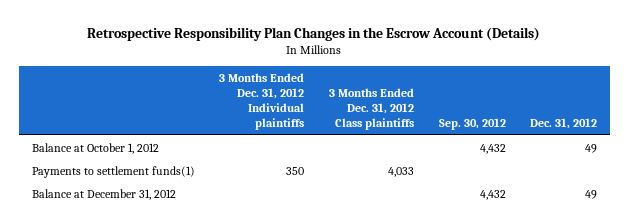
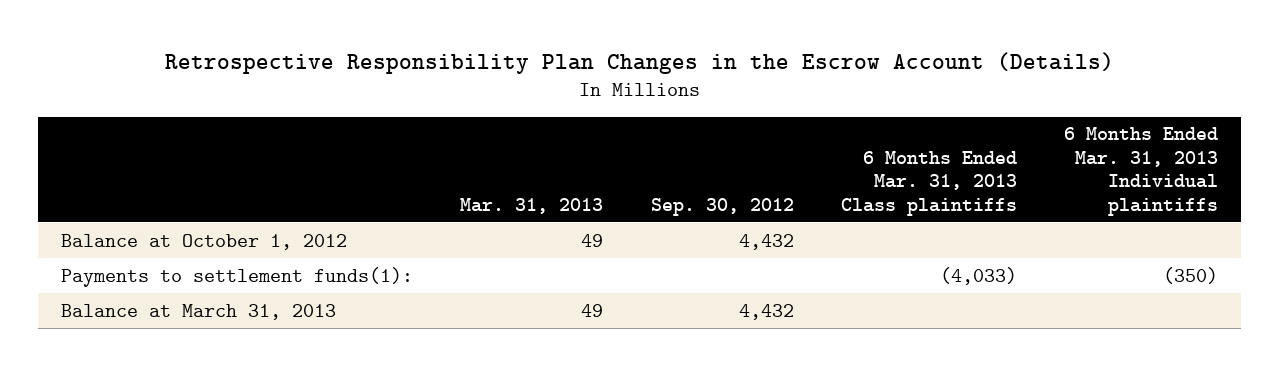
- | 3 Months Ended Dec. 31, 2012 Individual plaintiffs | 3 Months Ended Dec. 31, 2012 Class plaintiffs | Sep. 30, 2012 | Dec. 31, 2012
+ | Mar. 31, 2013 | Sep. 30, 2012 | 6 Months Ended Mar. 31, 2013 Class plaintiffs | 6 Months Ended Mar. 31, 2013 Individual plaintiffs
- Payments to settlement funds(1) | 350 | 4,033 | |
- Balance at December 31, 2012 | | | 4,432 | 49
+ Payments to settlement funds(1): | | | (4,033) | (350)
+ Balance at March 31, 2013 | 49 | 4,432 | |

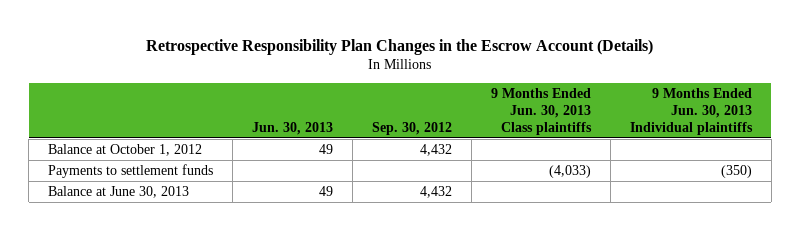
- | Mar. 31, 2013 | Sep. 30, 2012 | 6 Months Ended Mar. 31, 2013 Class plaintiffs | 6 Months Ended Mar. 31, 2013 Individual plaintiffs
+ | Jun. 30, 2013 | Sep. 30, 2012 | 9 Months Ended Jun. 30, 2013 Class plaintiffs | 9 Months Ended Jun. 30, 2013 Individual plaintiffs
- Payments to settlement funds(1): | | | (4,033) | (350)
- Balance at March 31, 2013 | 49 | 4,432 | |
+ Payments to settlement funds | | | (4,033) | (350)
+ Balance at June 30, 2013 | 49 | 4,432 | |

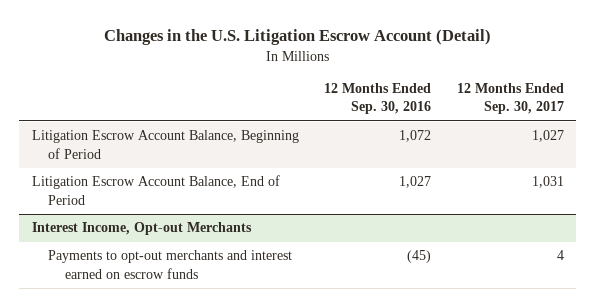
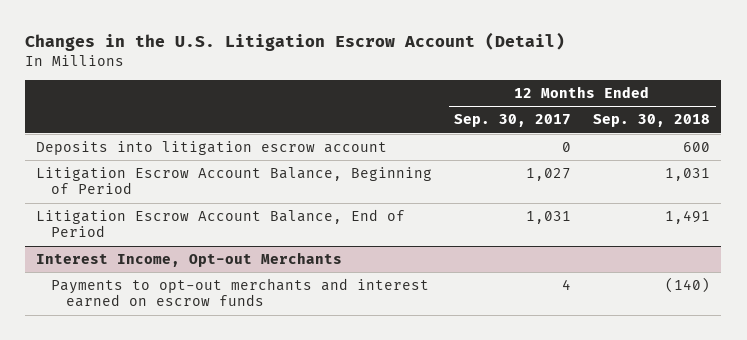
- | 12 Months Ended Sep. 30, 2016 | 12 Months Ended Sep. 30, 2017
+ | 12 Months Ended Sep. 30, 2017 | 12 Months Ended Sep. 30, 2018
+ Deposits into litigation escrow account | 0 | 600

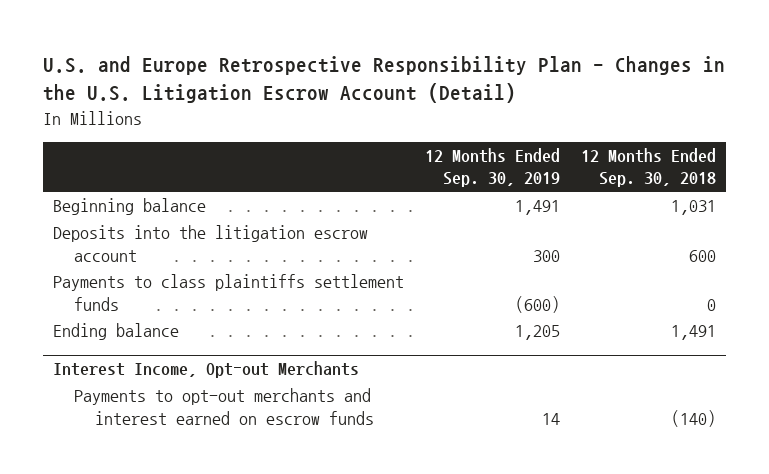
- Changes in the U.S. Litigation Escrow Account (Detail)
+ U.S. and Europe Retrospective Responsibility Plan - Changes in the U.S. Litigation Escrow Account (Detail)
- | 12 Months Ended Sep. 30, 2017 | 12 Months Ended Sep. 30, 2018
+ | 12 Months Ended Sep. 30, 2019 | 12 Months Ended Sep. 30, 2018
- Deposits into litigation escrow account | 0 | 600
- Litigation Escrow Account Balance, Beginning of Period | 1,027 | 1,031
- Litigation Escrow Account Balance, End of Period | 1,031 | 1,491
+ Beginning balance | 1,491 | 1,031
+ Deposits into the litigation escrow account | 300 | 600
+ Payments to class plaintiffs settlement funds | (600) | 0
+ Ending balance | 1,205 | 1,491

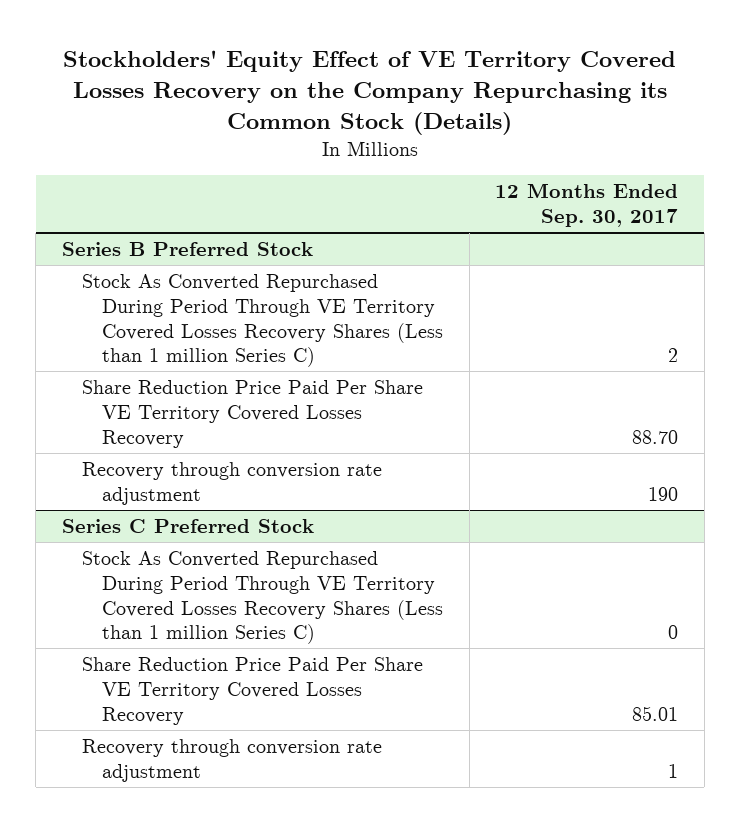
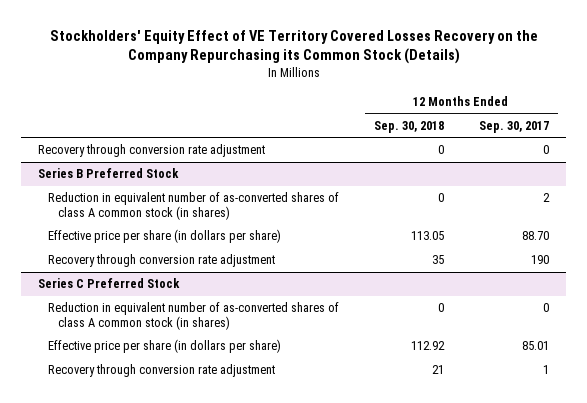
- | 12 Months Ended Sep. 30, 2017
+ | 12 Months Ended Sep. 30, 2018 | 12 Months Ended Sep. 30, 2017
+ Recovery through conversion rate adjustment | 0 | 0
@ Series B Preferred Stock
- Stock As Converted Repurchased During Period Through VE Territory Covered Losses Recovery Shares (Less than 1 million Series C) | 2
- Share Reduction Price Paid Per Share VE Territory Covered Losses Recovery | 88.70
+ Reduction in equivalent number of as-converted shares of class A common stock (in shares) | 0 | 2
+ Effective price per share (in dollars per share) | 113.05 | 88.70
@ Series C Preferred Stock
- Stock As Converted Repurchased During Period Through VE Territory Covered Losses Recovery Shares (Less than 1 million Series C) | 0
- Share Reduction Price Paid Per Share VE Territory Covered Losses Recovery | 85.01
+ Reduction in equivalent number of as-converted shares of class A common stock (in shares) | 0 | 0
+ Effective price per share (in dollars per share) | 112.92 | 85.01

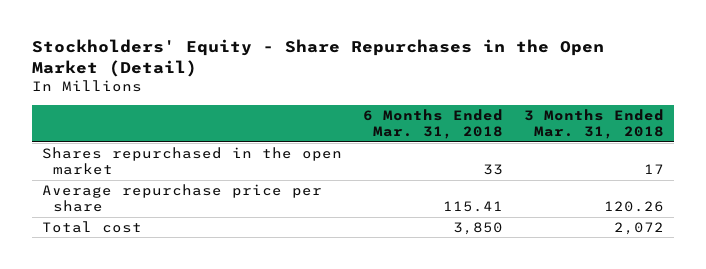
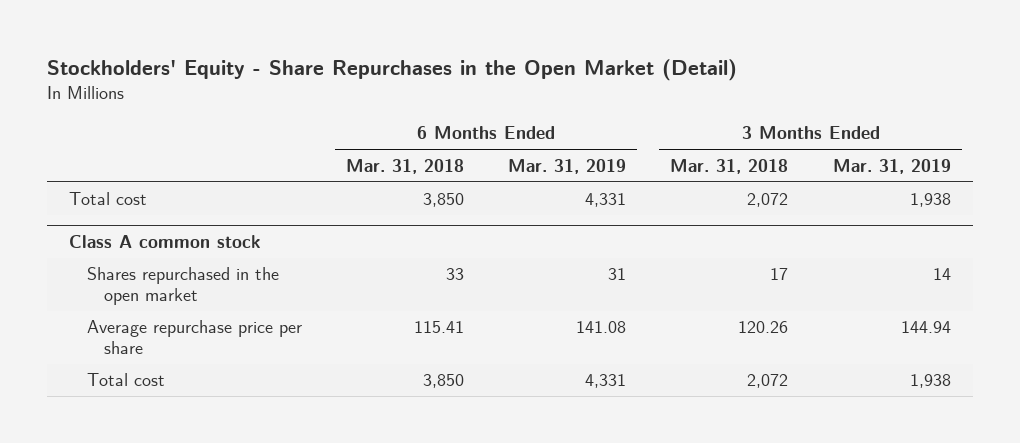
- | 6 Months Ended Mar. 31, 2018 | 3 Months Ended Mar. 31, 2018
+ | 6 Months Ended Mar. 31, 2018 | 6 Months Ended Mar. 31, 2019 | 3 Months Ended Mar. 31, 2018 | 3 Months Ended Mar. 31, 2019
+ Total cost | 3,850 | 4,331 | 2,072 | 1,938
+ Class A common stock

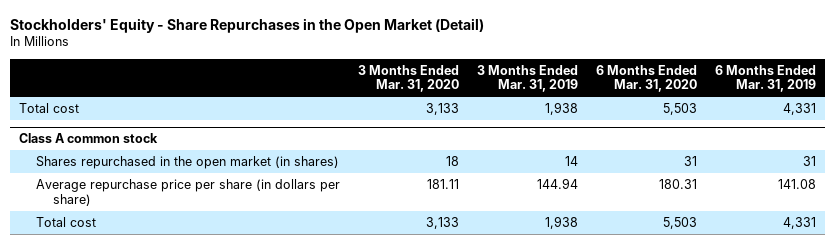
- | 6 Months Ended Mar. 31, 2018 | 6 Months Ended Mar. 31, 2019 | 3 Months Ended Mar. 31, 2018 | 3 Months Ended Mar. 31, 2019
+ | 3 Months Ended Mar. 31, 2020 | 3 Months Ended Mar. 31, 2019 | 6 Months Ended Mar. 31, 2020 | 6 Months Ended Mar. 31, 2019
@ Class A common stock
- Shares repurchased in the open market | 33 | 31 | 17 | 14
- Average repurchase price per share | 115.41 | 141.08 | 120.26 | 144.94
+ Shares repurchased in the open market (in shares) | 18 | 14 | 31 | 31
+ Average repurchase price per share (in dollars per share) | 181.11 | 144.94 | 180.31 | 141.08

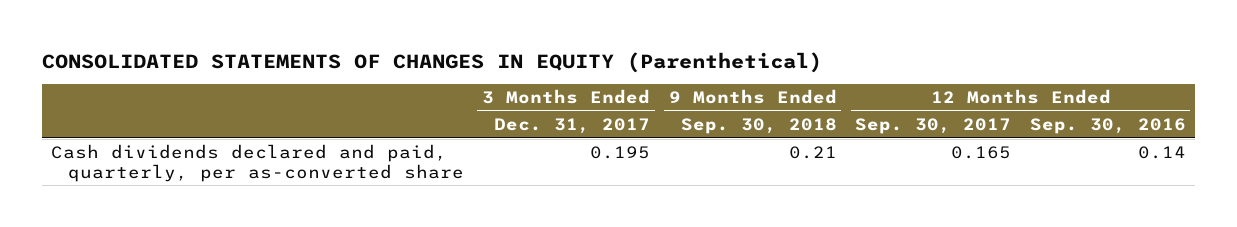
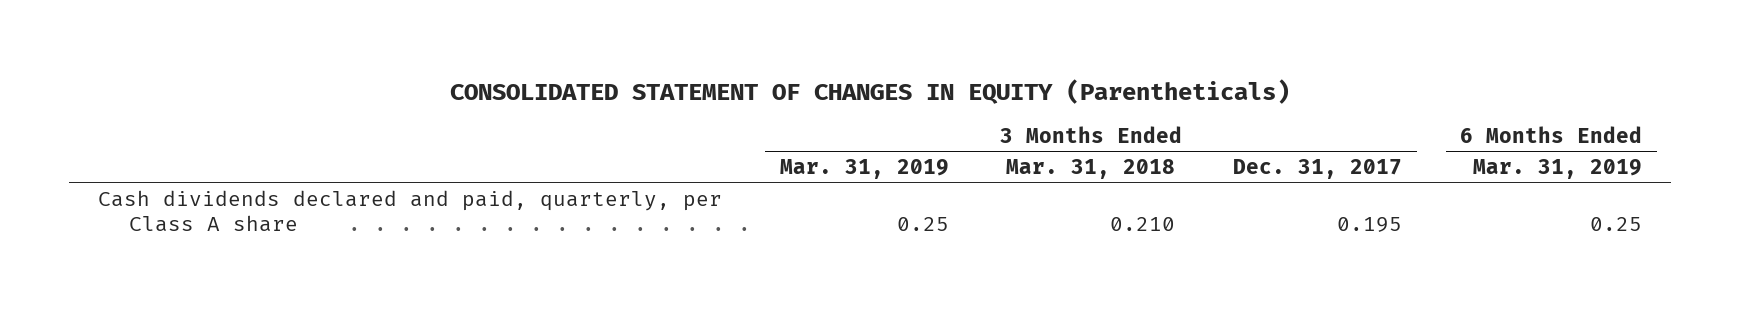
- CONSOLIDATED STATEMENTS OF CHANGES IN EQUITY (Parenthetical)
+ CONSOLIDATED STATEMENT OF CHANGES IN EQUITY (Parentheticals)
- | 3 Months Ended Dec. 31, 2017 | 9 Months Ended Sep. 30, 2018 | 12 Months Ended Sep. 30, 2017 | 12 Months Ended Sep. 30, 2016
+ | 3 Months Ended Mar. 31, 2019 | 3 Months Ended Mar. 31, 2018 | 3 Months Ended Dec. 31, 2017 | 6 Months Ended Mar. 31, 2019
- Cash dividends declared and paid, quarterly, per as-converted share | 0.195 | 0.21 | 0.165 | 0.14
+ Cash dividends declared and paid, quarterly, per Class A share | 0.25 | 0.210 | 0.195 | 0.25

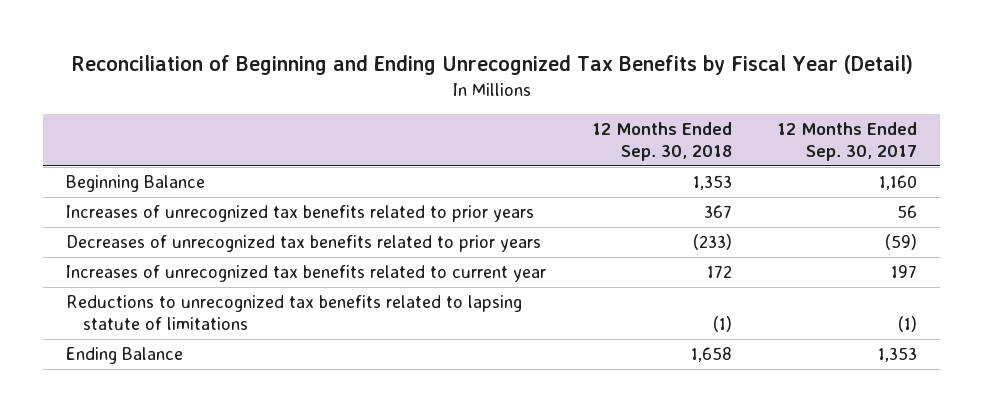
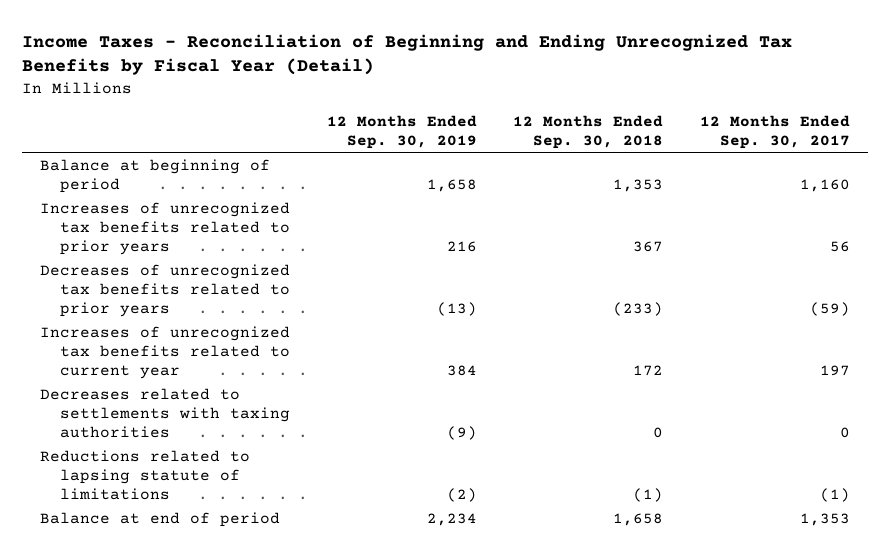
- Reconciliation of Beginning and Ending Unrecognized Tax Benefits by Fiscal Year (Detail)
+ Income Taxes - Reconciliation of Beginning and Ending Unrecognized Tax Benefits by Fiscal Year (Detail)
- | 12 Months Ended Sep. 30, 2018 | 12 Months Ended Sep. 30, 2017
+ | 12 Months Ended Sep. 30, 2019 | 12 Months Ended Sep. 30, 2018 | 12 Months Ended Sep. 30, 2017
- Beginning Balance | 1,353 | 1,160
+ Balance at beginning of period | 1,658 | 1,353 | 1,160
- Reductions to unrecognized tax benefits related to lapsing statute of limitations | (1) | (1)
- Ending Balance | 1,658 | 1,353
+ Decreases related to settlements with taxing authorities | (9) | 0 | 0
+ Reductions related to lapsing statute of limitations | (2) | (1) | (1)
+ Balance at end of period | 2,234 | 1,658 | 1,353

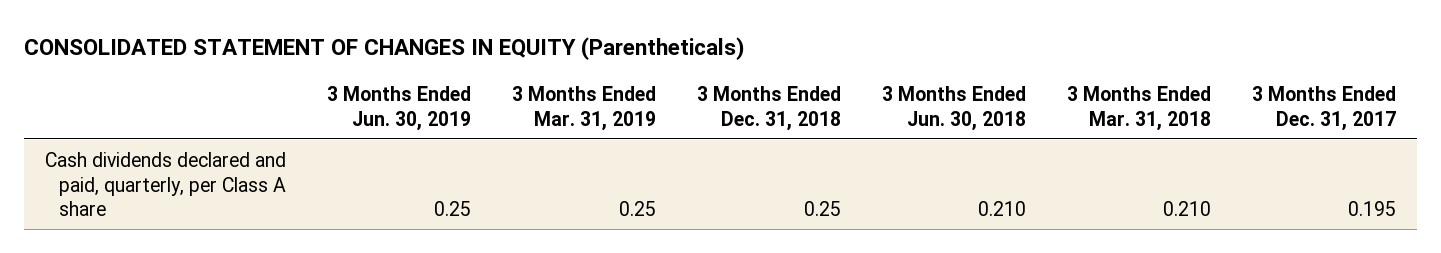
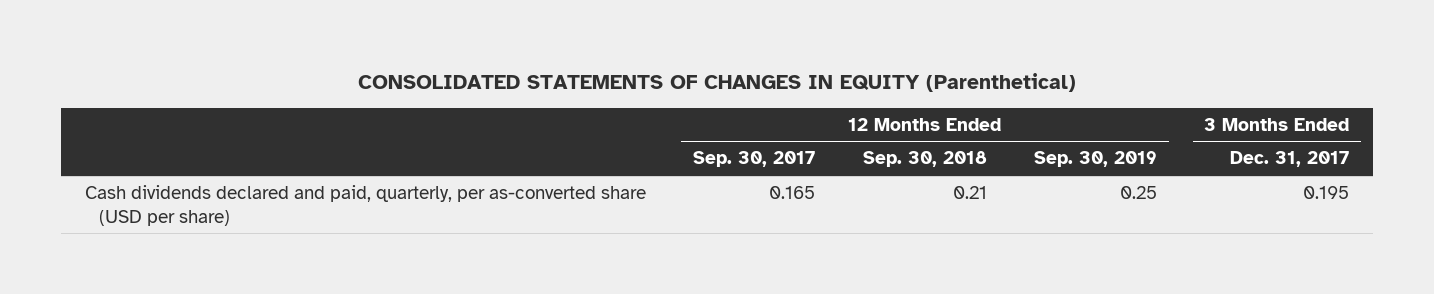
- CONSOLIDATED STATEMENT OF CHANGES IN EQUITY (Parentheticals)
+ CONSOLIDATED STATEMENTS OF CHANGES IN EQUITY (Parenthetical)
- | 3 Months Ended Jun. 30, 2019 | 3 Months Ended Mar. 31, 2019 | 3 Months Ended Dec. 31, 2018 | 3 Months Ended Jun. 30, 2018 | 3 Months Ended Mar. 31, 2018 | 3 Months Ended Dec. 31, 2017
+ | 12 Months Ended Sep. 30, 2017 | 12 Months Ended Sep. 30, 2018 | 12 Months Ended Sep. 30, 2019 | 3 Months Ended Dec. 31, 2017
- Cash dividends declared and paid, quarterly, per Class A share | 0.25 | 0.25 | 0.25 | 0.210 | 0.210 | 0.195
+ Cash dividends declared and paid, quarterly, per as-converted share (USD per share) | 0.165 | 0.21 | 0.25 | 0.195

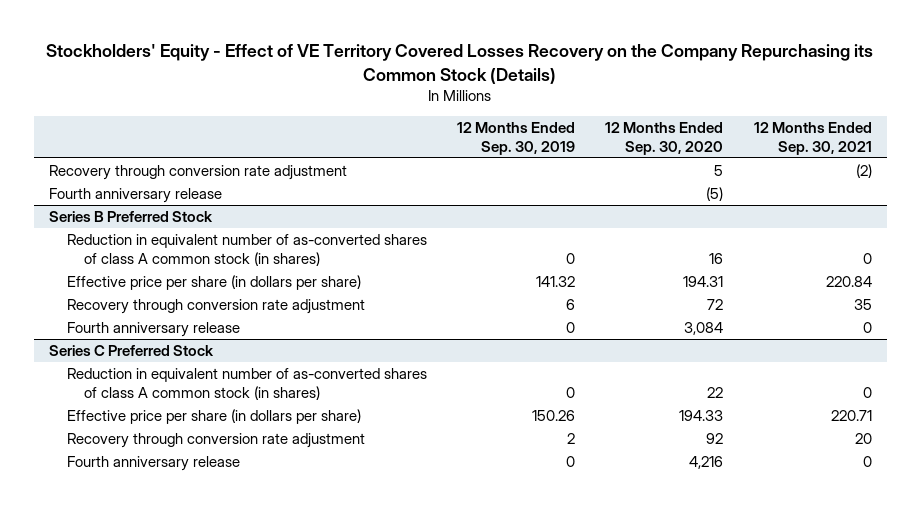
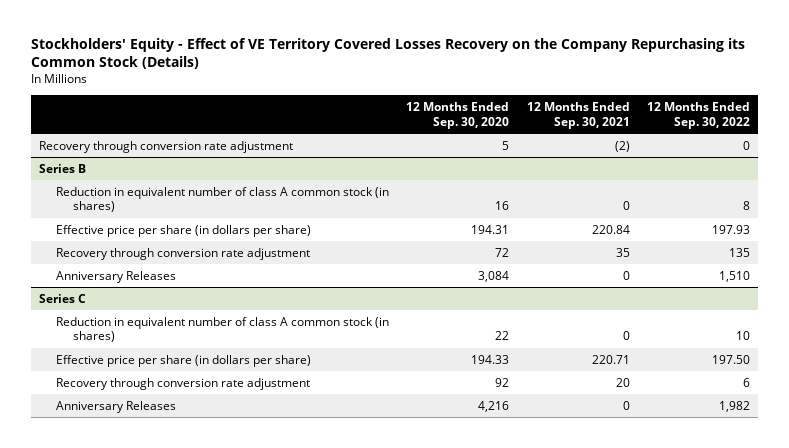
- | 12 Months Ended Sep. 30, 2019 | 12 Months Ended Sep. 30, 2020 | 12 Months Ended Sep. 30, 2021
+ | 12 Months Ended Sep. 30, 2020 | 12 Months Ended Sep. 30, 2021 | 12 Months Ended Sep. 30, 2022
- Fourth anniversary release | | (5) |
- Series B Preferred Stock
- Reduction in equivalent number of as-converted shares of class A common stock (in shares) | 0 | 16 | 0
+ Series B
+ Reduction in equivalent number of class A common stock (in shares) | 16 | 0 | 8
- Fourth anniversary release | 0 | 3,084 | 0
- Series C Preferred Stock
- Reduction in equivalent number of as-converted shares of class A common stock (in shares) | 0 | 22 | 0
+ Anniversary Releases | 3,084 | 0 | 1,510
+ Series C
+ Reduction in equivalent number of class A common stock (in shares) | 22 | 0 | 10
- Fourth anniversary release | 0 | 4,216 | 0
+ Anniversary Releases | 4,216 | 0 | 1,982

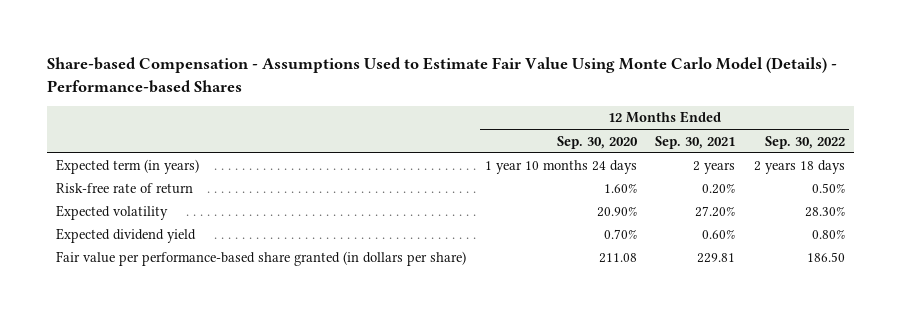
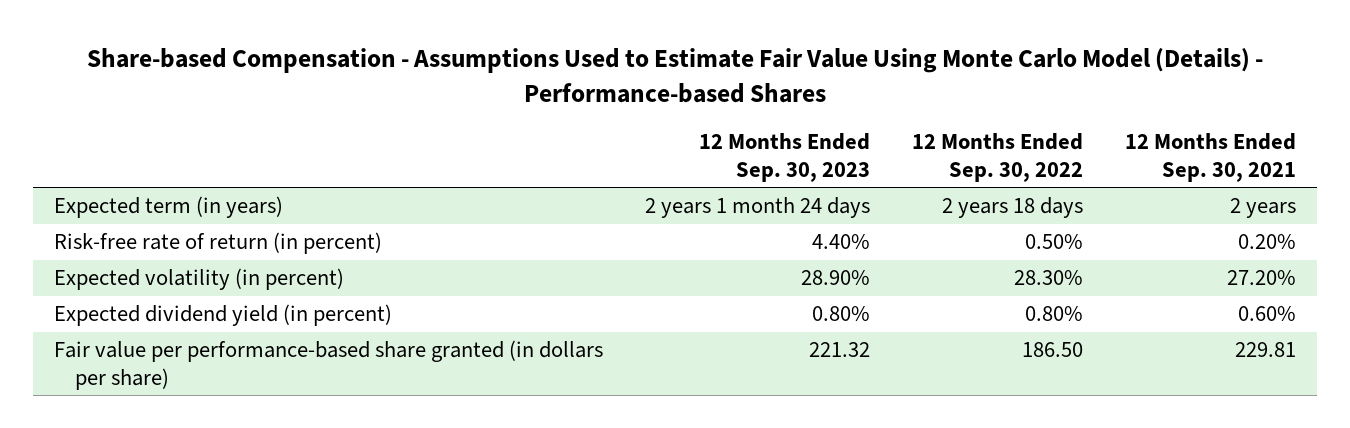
- | 12 Months Ended Sep. 30, 2020 | 12 Months Ended Sep. 30, 2021 | 12 Months Ended Sep. 30, 2022
+ | 12 Months Ended Sep. 30, 2023 | 12 Months Ended Sep. 30, 2022 | 12 Months Ended Sep. 30, 2021
- Risk-free rate of return | 1.60% | 0.20% | 0.50%
- Expected volatility | 20.90% | 27.20% | 28.30%
- Expected dividend yield | 0.70% | 0.60% | 0.80%
+ Risk-free rate of return (in percent) | 4.40% | 0.50% | 0.20%
+ Expected volatility (in percent) | 28.90% | 28.30% | 27.20%
+ Expected dividend yield (in percent) | 0.80% | 0.80% | 0.60%

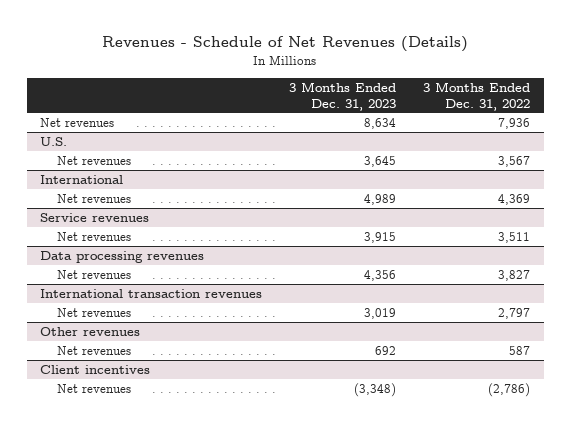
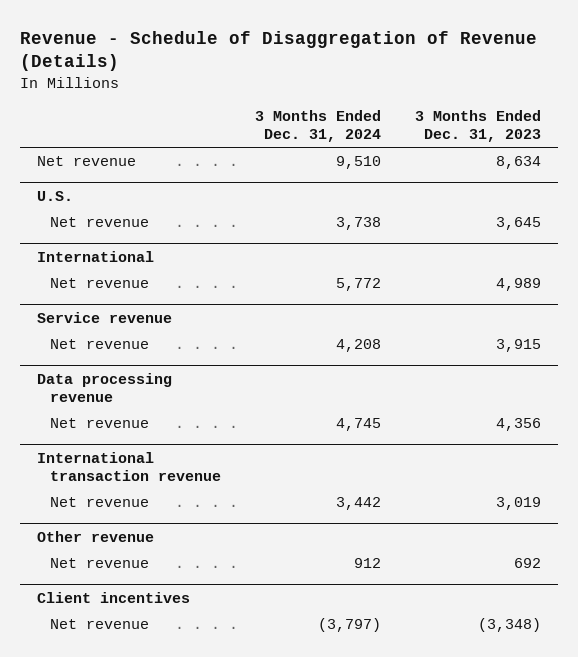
- Revenues - Schedule of Net Revenues (Details)
+ Revenue - Schedule of Disaggregation of Revenue (Details)
- | 3 Months Ended Dec. 31, 2023 | 3 Months Ended Dec. 31, 2022
+ | 3 Months Ended Dec. 31, 2024 | 3 Months Ended Dec. 31, 2023
- Net revenues | 8,634 | 7,936
+ Net revenue | 9,510 | 8,634
@ U.S.
- Net revenues | 3,645 | 3,567
+ Net revenue | 3,738 | 3,645
@ International
- Net revenues | 4,989 | 4,369
- Service revenues
- Net revenues | 3,915 | 3,511
- Data processing revenues
- Net revenues | 4,356 | 3,827
- International transaction revenues
- Net revenues | 3,019 | 2,797
- Other revenues
- Net revenues | 692 | 587
@ International
+ Net revenue | 5,772 | 4,989
+ Service revenue
+ Net revenue | 4,208 | 3,915
+ Data processing revenue
+ Net revenue | 4,745 | 4,356
+ International transaction revenue
+ Net revenue | 3,442 | 3,019
+ Other revenue
+ Net revenue | 912 | 692
@ Client incentives
- Net revenues | (3,348) | (2,786)
+ Net revenue | (3,797) | (3,348)

